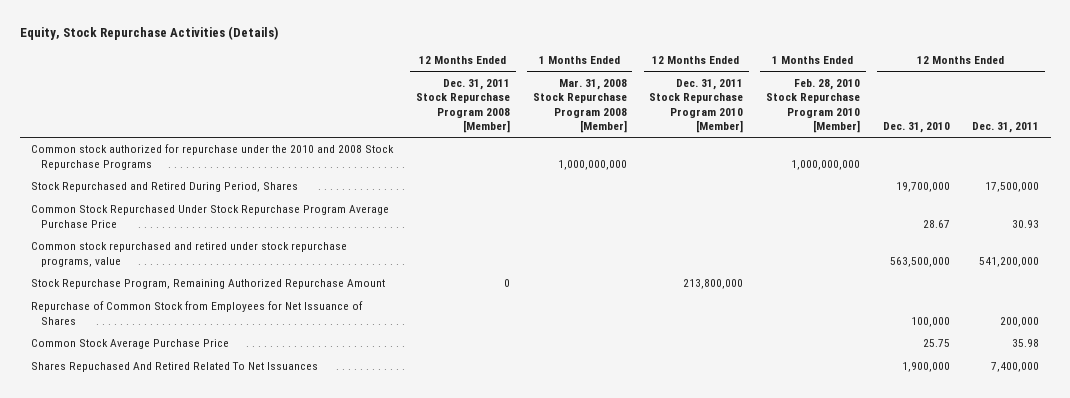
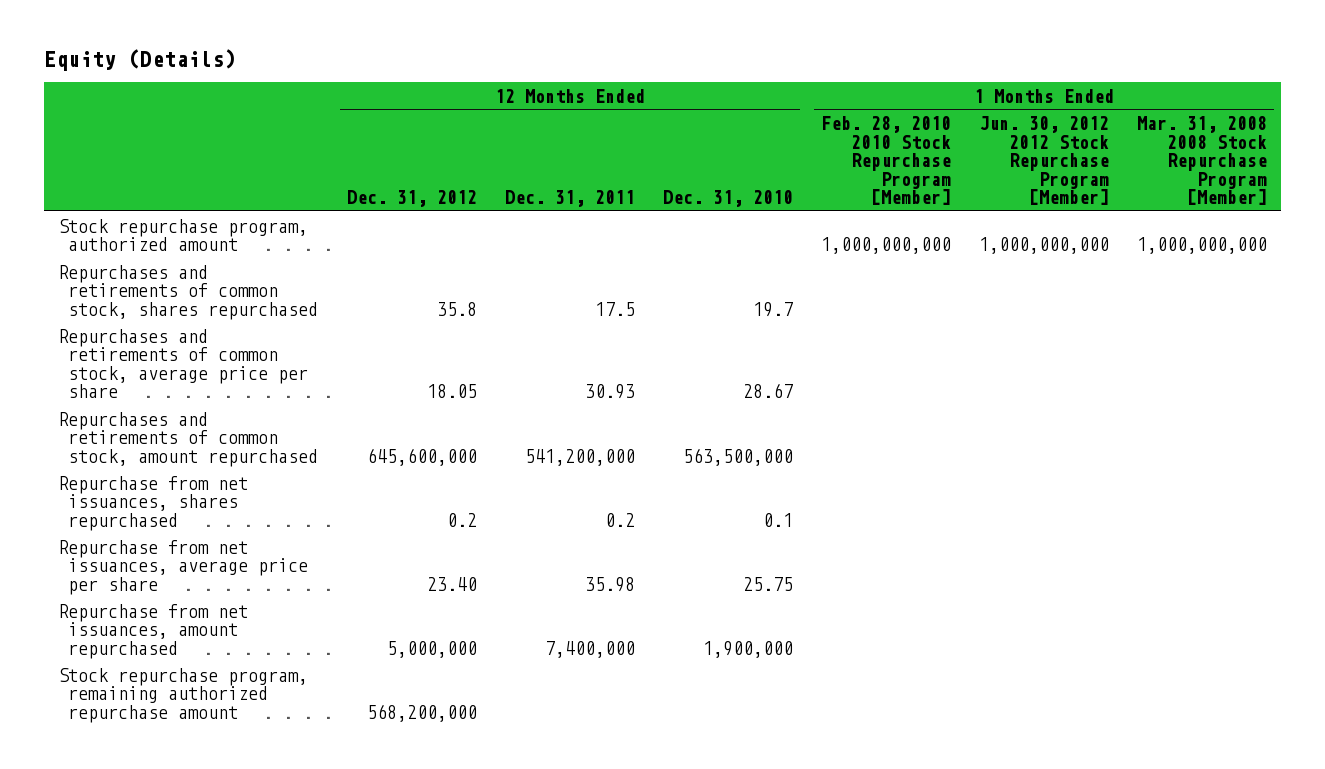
- Equity, Stock Repurchase Activities (Details)
+ Equity (Details)
- | 12 Months Ended Dec. 31, 2011 Stock Repurchase Program 2008 [Member] | 1 Months Ended Mar. 31, 2008 Stock Repurchase Program 2008 [Member] | 12 Months Ended Dec. 31, 2011 Stock Repurchase Program 2010 [Member] | 1 Months Ended Feb. 28, 2010 Stock Repurchase Program 2010 [Member] | 12 Months Ended Dec. 31, 2010 | 12 Months Ended Dec. 31, 2011
+ | 12 Months Ended Dec. 31, 2012 | 12 Months Ended Dec. 31, 2011 | 12 Months Ended Dec. 31, 2010 | 1 Months Ended Feb. 28, 2010 2010 Stock Repurchase Program [Member] | 1 Months Ended Jun. 30, 2012 2012 Stock Repurchase Program [Member] | 1 Months Ended Mar. 31, 2008 2008 Stock Repurchase Program [Member]
- Common stock authorized for repurchase under the 2010 and 2008 Stock Repurchase Programs | | 1,000,000,000 | | 1,000,000,000 | |
- Stock Repurchased and Retired During Period, Shares | | | | | 19,700,000 | 17,500,000
- Common Stock Repurchased Under Stock Repurchase Program Average Purchase Price | | | | | 28.67 | 30.93
- Common stock repurchased and retired under stock repurchase programs, value | | | | | 563,500,000 | 541,200,000
- Stock Repurchase Program, Remaining Authorized Repurchase Amount | 0 | | 213,800,000 | | |
- Repurchase of Common Stock from Employees for Net Issuance of Shares | | | | | 100,000 | 200,000
- Common Stock Average Purchase Price | | | | | 25.75 | 35.98
- Shares Repuchased And Retired Related To Net Issuances | | | | | 1,900,000 | 7,400,000
+ Stock repurchase program, authorized amount | | | | 1,000,000,000 | 1,000,000,000 | 1,000,000,000
+ Repurchases and retirements of common stock, shares repurchased | 35.8 | 17.5 | 19.7 | | |
+ Repurchases and retirements of common stock, average price per share | 18.05 | 30.93 | 28.67 | | |
+ Repurchases and retirements of common stock, amount repurchased | 645,600,000 | 541,200,000 | 563,500,000 | | |
+ Repurchase from net issuances, shares repurchased | 0.2 | 0.2 | 0.1 | | |
+ Repurchase from net issuances, average price per share | 23.40 | 35.98 | 25.75 | | |
+ Repurchase from net issuances, amount repurchased | 5,000,000 | 7,400,000 | 1,900,000 | | |
+ Stock repurchase program, remaining authorized repurchase amount | 568,200,000 | | | | |

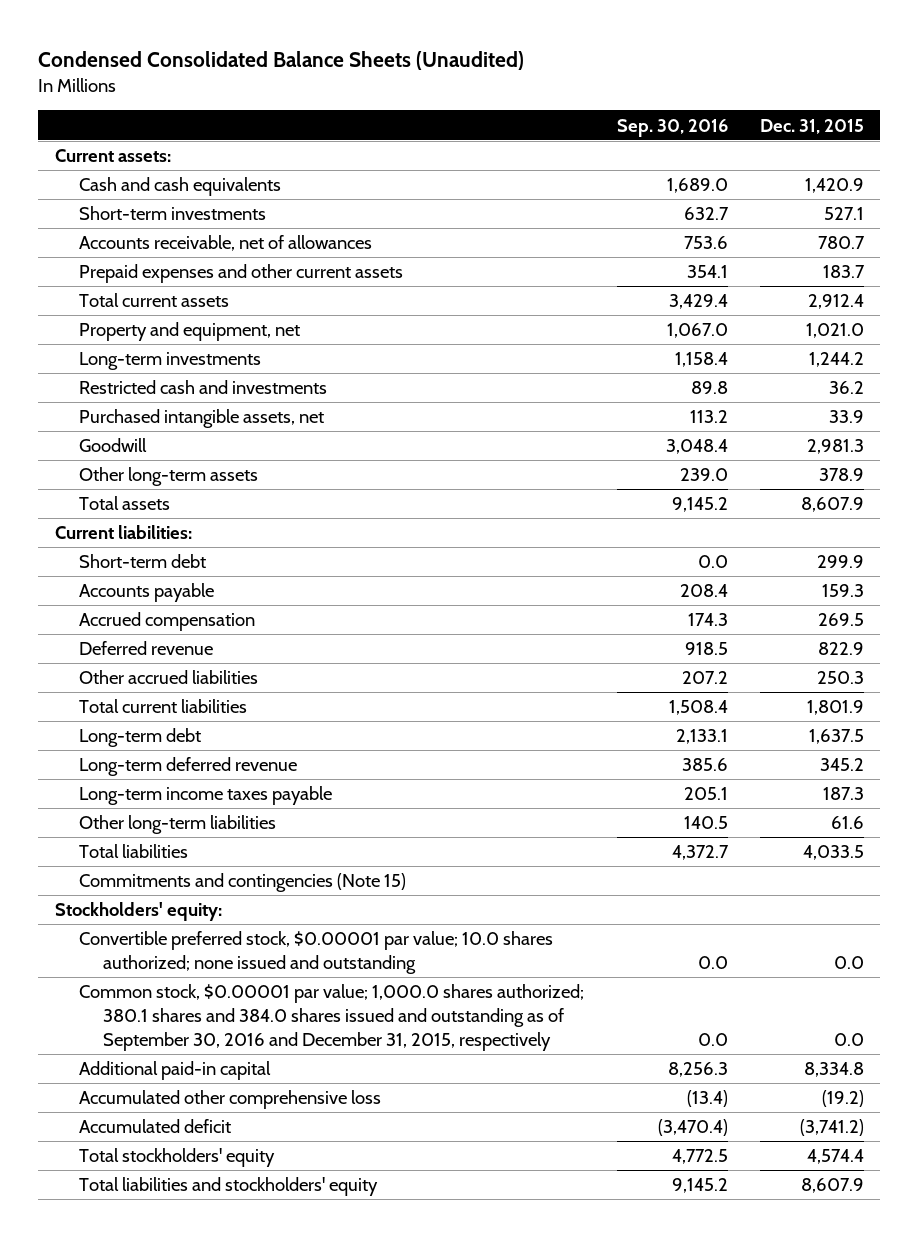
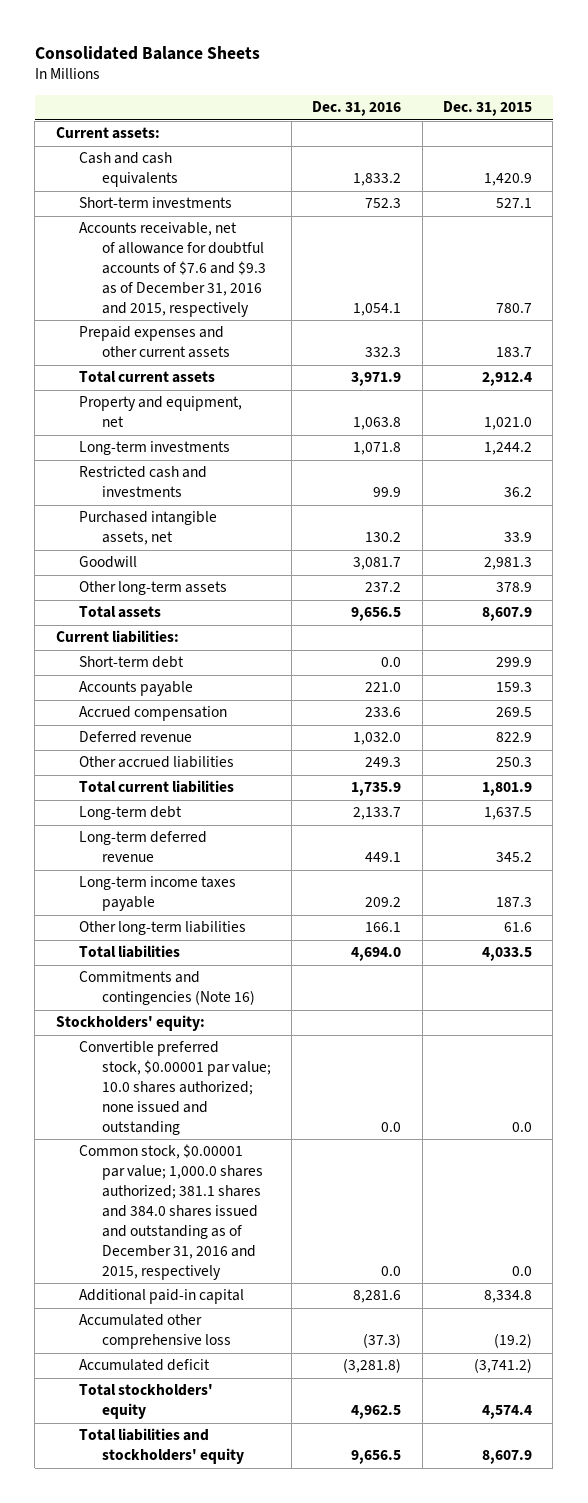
- Condensed Consolidated Balance Sheets (Unaudited)
+ Consolidated Balance Sheets
- | Sep. 30, 2016 | Dec. 31, 2015
+ | Dec. 31, 2016 | Dec. 31, 2015
- Accounts receivable, net of allowances | 753.6 | 780.7
+ Accounts receivable, net of allowance for doubtful accounts of $7.6 and $9.3 as of December 31, 2016 and 2015, respectively | 1,054.1 | 780.7
- Commitments and contingencies (Note 15)
+ Commitments and contingencies (Note 16)
- Common stock, $0.00001 par value; 1,000.0 shares authorized; 380.1 shares and 384.0 shares issued and outstanding as of September 30, 2016 and December 31, 2015, respectively | 0.0 | 0.0
+ Common stock, $0.00001 par value; 1,000.0 shares authorized; 381.1 shares and 384.0 shares issued and outstanding as of December 31, 2016 and 2015, respectively | 0.0 | 0.0

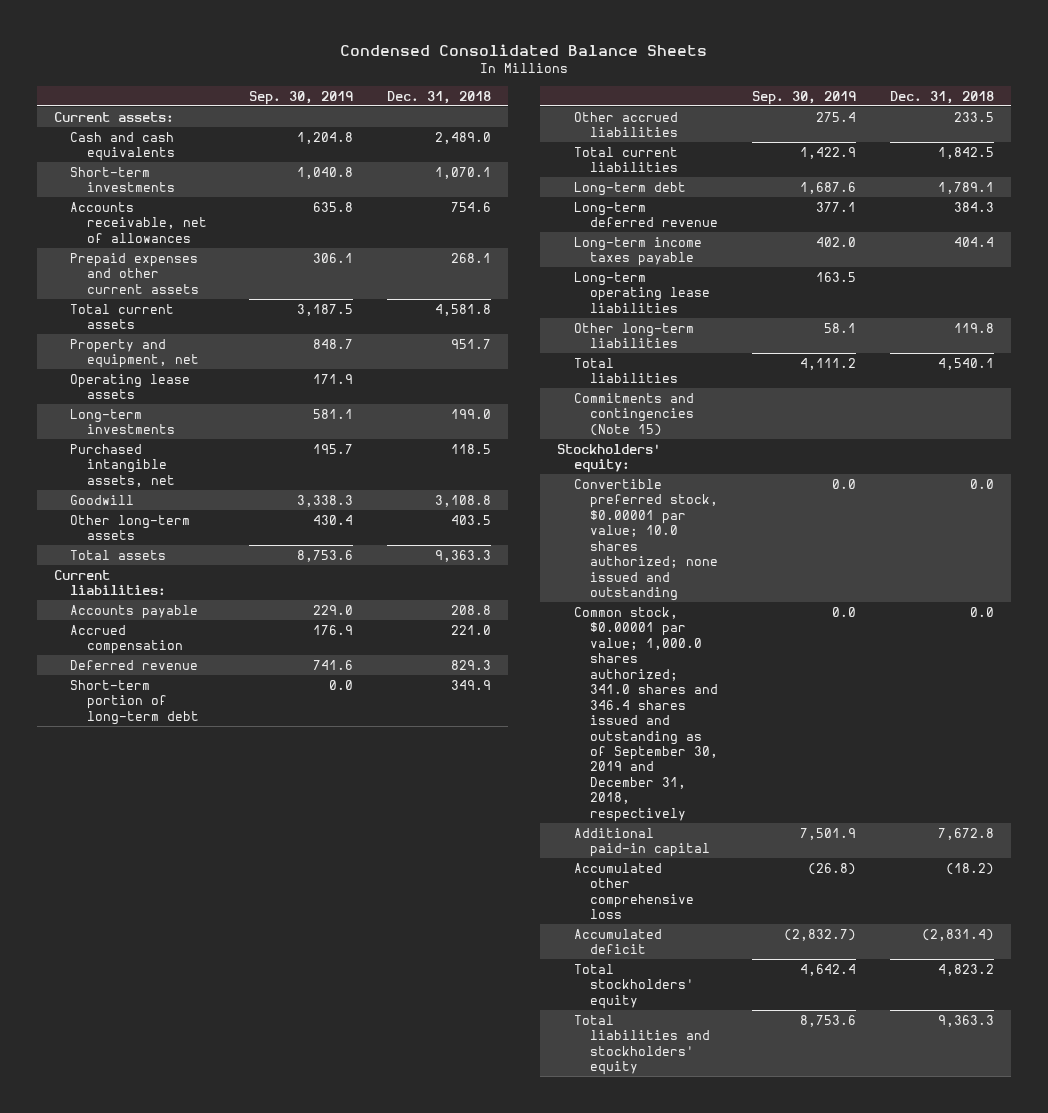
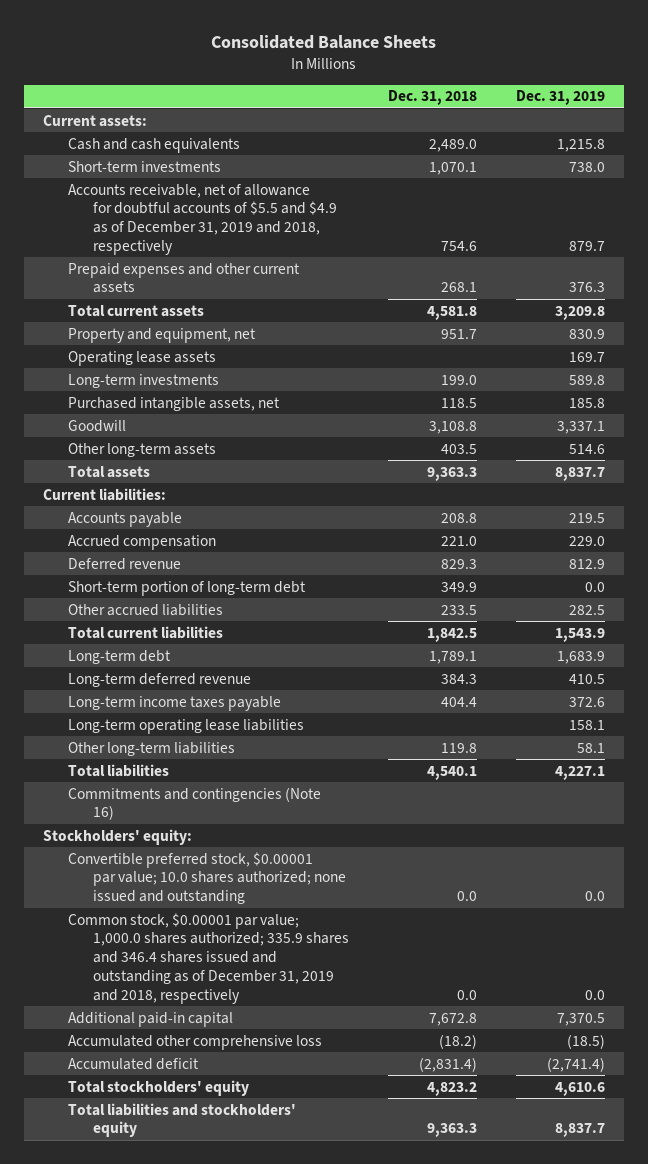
- Condensed Consolidated Balance Sheets
+ Consolidated Balance Sheets
- | Sep. 30, 2019 | Dec. 31, 2018
+ | Dec. 31, 2018 | Dec. 31, 2019
- Accounts receivable, net of allowances | 635.8 | 754.6
+ Accounts receivable, net of allowance for doubtful accounts of $5.5 and $4.9 as of December 31, 2019 and 2018, respectively | 754.6 | 879.7
- Commitments and contingencies (Note 15)
+ Commitments and contingencies (Note 16)
- Common stock, $0.00001 par value; 1,000.0 shares authorized; 341.0 shares and 346.4 shares issued and outstanding as of September 30, 2019 and December 31, 2018, respectively | 0.0 | 0.0
+ Common stock, $0.00001 par value; 1,000.0 shares authorized; 335.9 shares and 346.4 shares issued and outstanding as of December 31, 2019 and 2018, respectively | 0.0 | 0.0

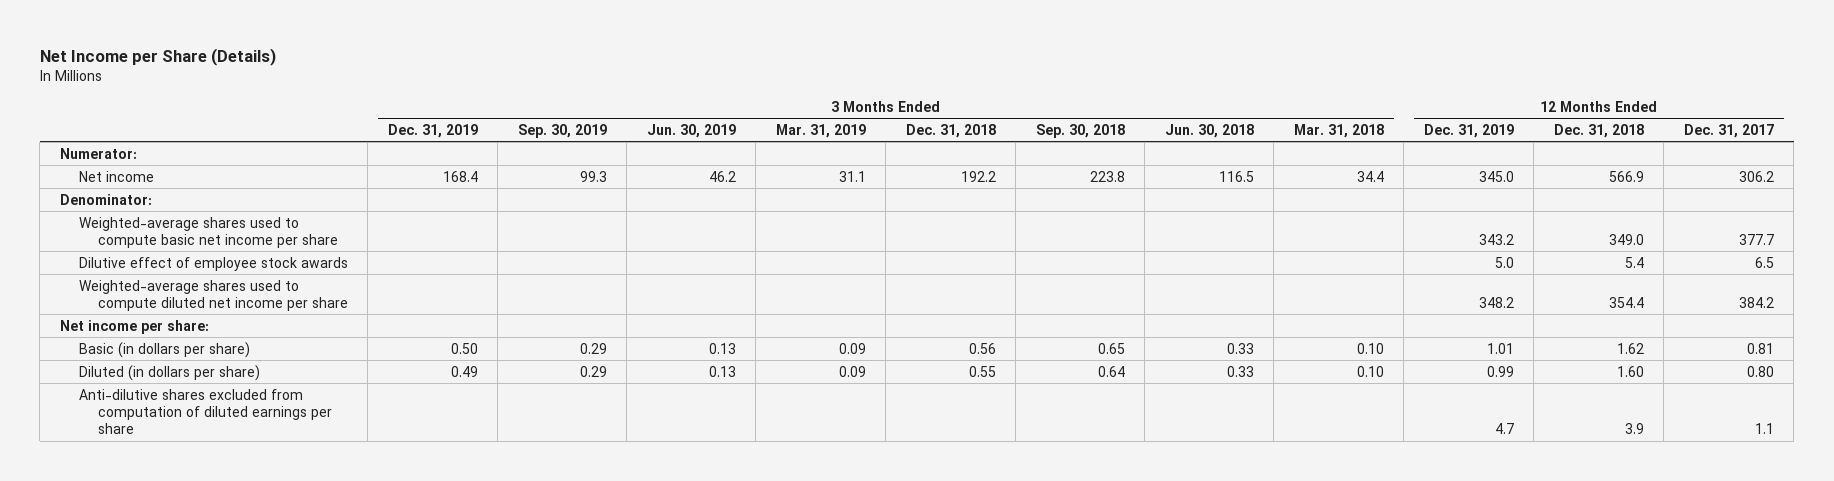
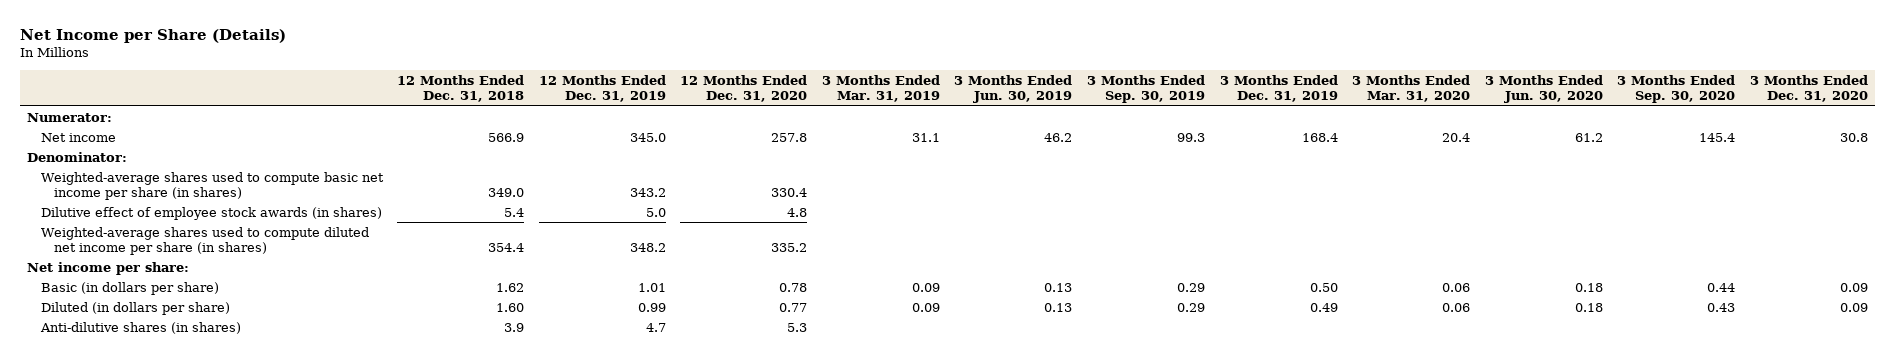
- | 3 Months Ended Dec. 31, 2019 | 3 Months Ended Sep. 30, 2019 | 3 Months Ended Jun. 30, 2019 | 3 Months Ended Mar. 31, 2019 | 3 Months Ended Dec. 31, 2018 | 3 Months Ended Sep. 30, 2018 | 3 Months Ended Jun. 30, 2018 | 3 Months Ended Mar. 31, 2018 | 12 Months Ended Dec. 31, 2019 | 12 Months Ended Dec. 31, 2018 | 12 Months Ended Dec. 31, 2017
+ | 12 Months Ended Dec. 31, 2018 | 12 Months Ended Dec. 31, 2019 | 12 Months Ended Dec. 31, 2020 | 3 Months Ended Mar. 31, 2019 | 3 Months Ended Jun. 30, 2019 | 3 Months Ended Sep. 30, 2019 | 3 Months Ended Dec. 31, 2019 | 3 Months Ended Mar. 31, 2020 | 3 Months Ended Jun. 30, 2020 | 3 Months Ended Sep. 30, 2020 | 3 Months Ended Dec. 31, 2020
- Weighted-average shares used to compute basic net income per share | | | | | | | | | 343.2 | 349.0 | 377.7
- Dilutive effect of employee stock awards | | | | | | | | | 5.0 | 5.4 | 6.5
- Weighted-average shares used to compute diluted net income per share | | | | | | | | | 348.2 | 354.4 | 384.2
+ Weighted-average shares used to compute basic net income per share (in shares) | 349.0 | 343.2 | 330.4 | | | | | | | |
+ Dilutive effect of employee stock awards (in shares) | 5.4 | 5.0 | 4.8 | | | | | | | |
+ Weighted-average shares used to compute diluted net income per share (in shares) | 354.4 | 348.2 | 335.2 | | | | | | | |
- Anti-dilutive shares excluded from computation of diluted earnings per share | | | | | | | | | 4.7 | 3.9 | 1.1
+ Anti-dilutive shares (in shares) | 3.9 | 4.7 | 5.3 | | | | | | | |

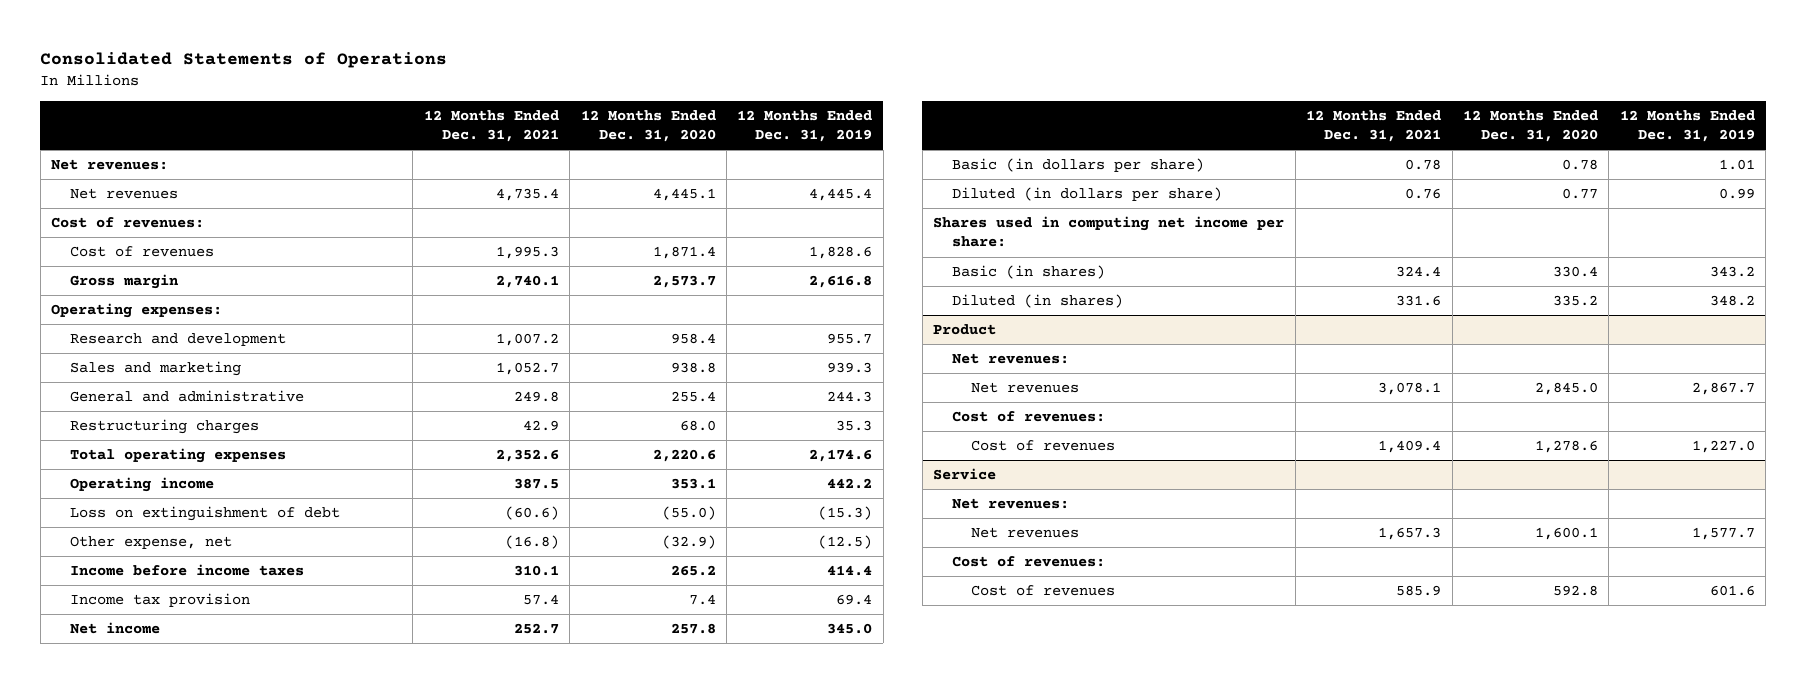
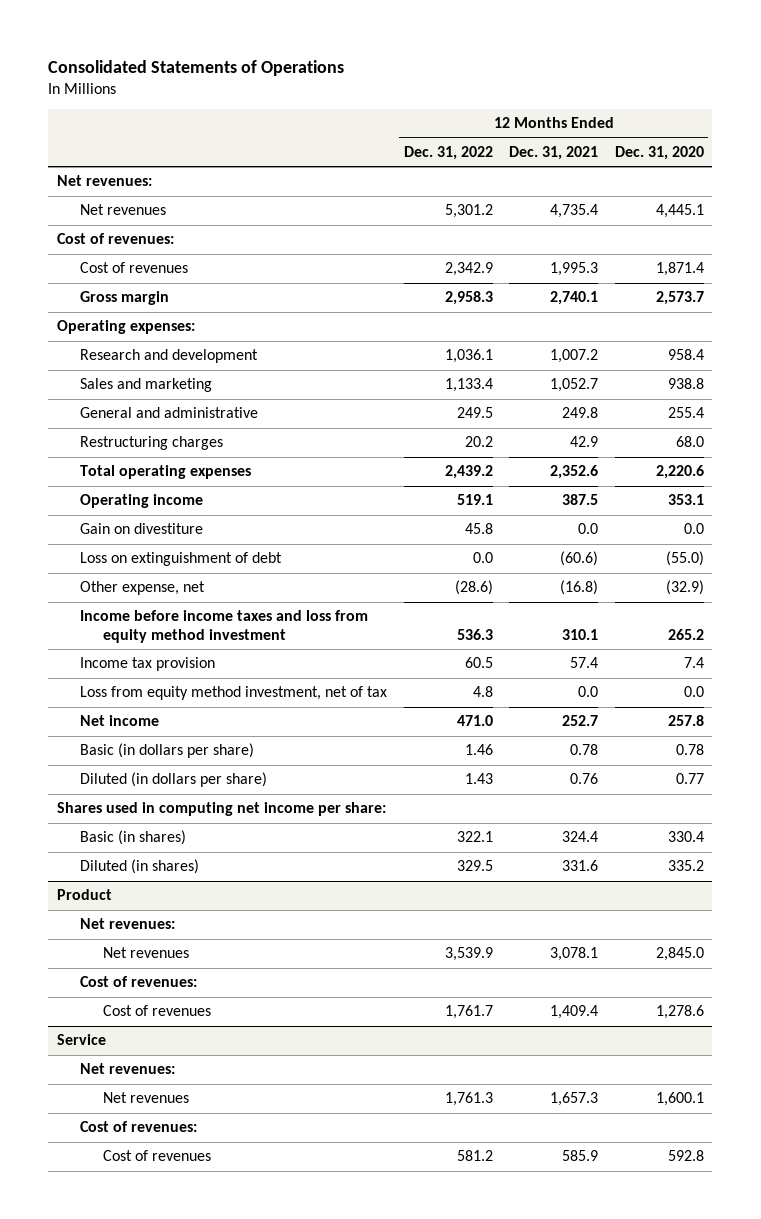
- | 12 Months Ended Dec. 31, 2021 | 12 Months Ended Dec. 31, 2020 | 12 Months Ended Dec. 31, 2019
+ | 12 Months Ended Dec. 31, 2022 | 12 Months Ended Dec. 31, 2021 | 12 Months Ended Dec. 31, 2020
+ Gain on divestiture | 45.8 | 0.0 | 0.0
- Income before income taxes | 310.1 | 265.2 | 414.4
+ Income before income taxes and loss from equity method investment | 536.3 | 310.1 | 265.2
+ Loss from equity method investment, net of tax | 4.8 | 0.0 | 0.0

